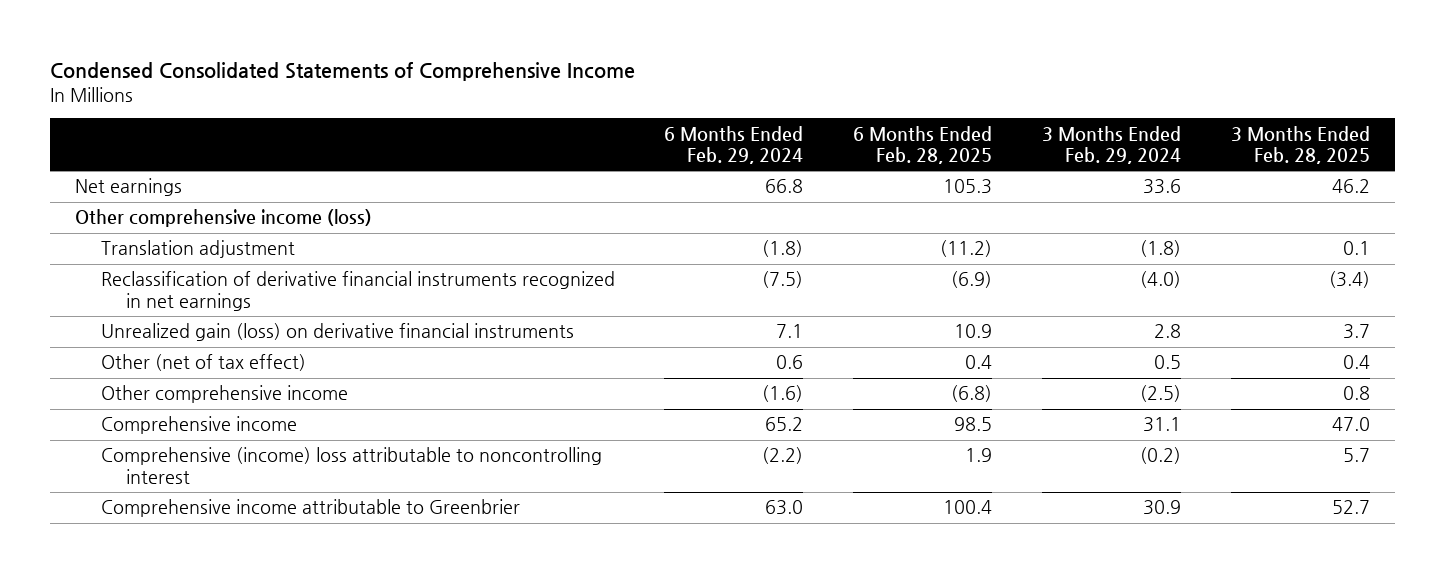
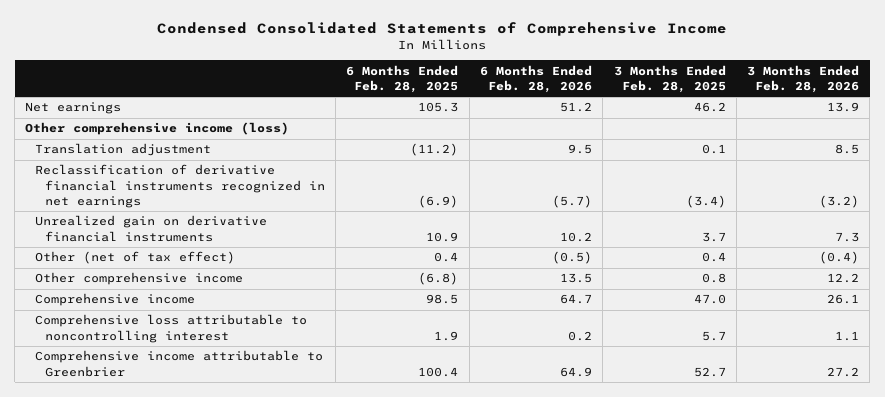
- | 6 Months Ended Feb. 29, 2024 | 6 Months Ended Feb. 28, 2025 | 3 Months Ended Feb. 29, 2024 | 3 Months Ended Feb. 28, 2025
+ | 6 Months Ended Feb. 28, 2025 | 6 Months Ended Feb. 28, 2026 | 3 Months Ended Feb. 28, 2025 | 3 Months Ended Feb. 28, 2026
- Unrealized gain (loss) on derivative financial instruments | 7.1 | 10.9 | 2.8 | 3.7
+ Unrealized gain on derivative financial instruments | 10.9 | 10.2 | 3.7 | 7.3
- Comprehensive (income) loss attributable to noncontrolling interest | (2.2) | 1.9 | (0.2) | 5.7
+ Comprehensive loss attributable to noncontrolling interest | 1.9 | 0.2 | 5.7 | 1.1

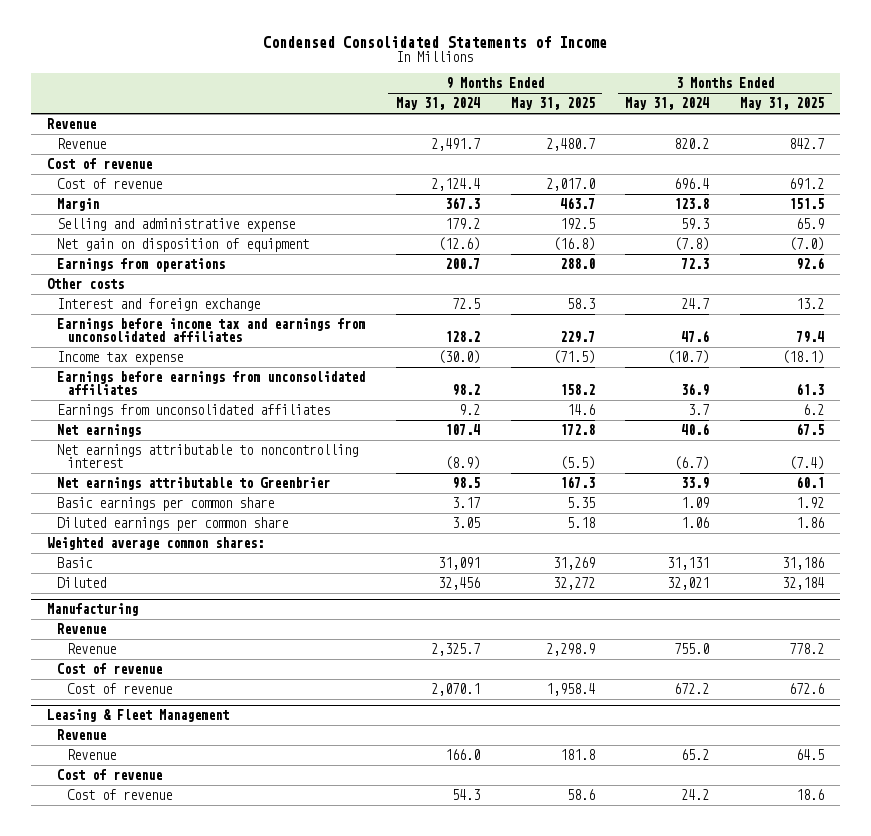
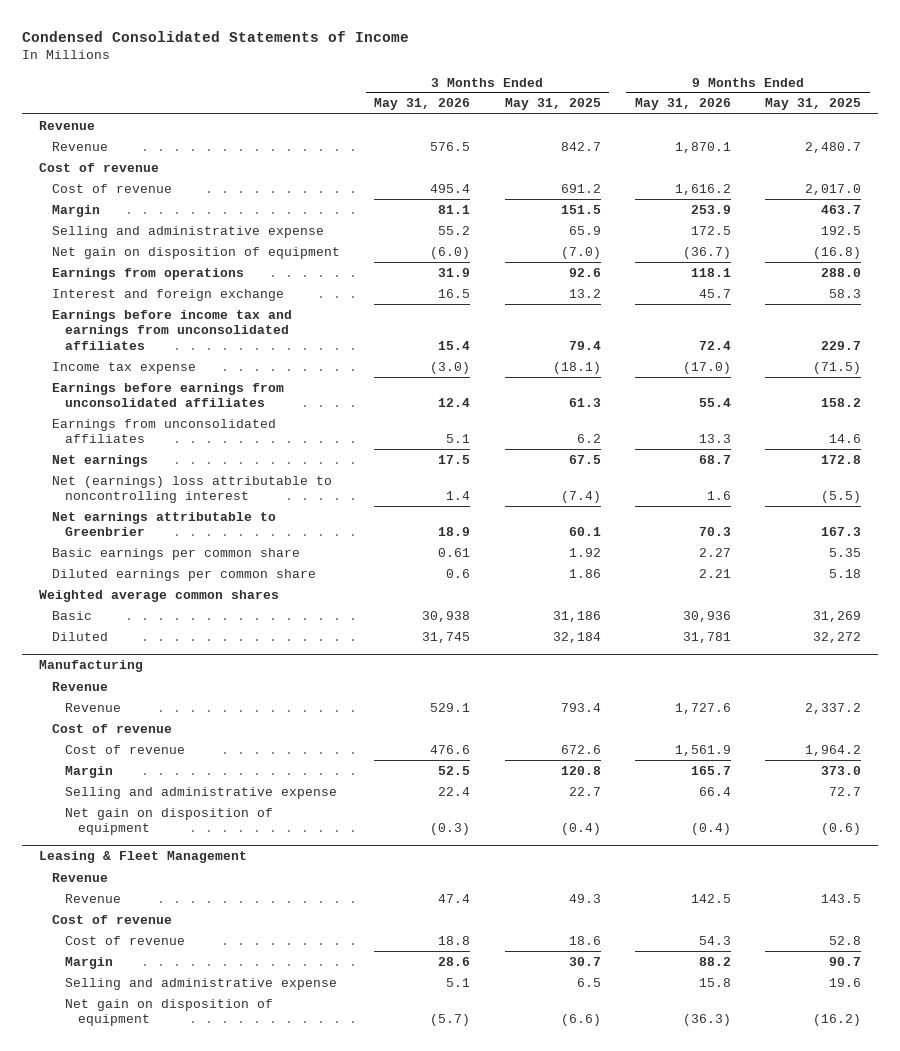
- | 9 Months Ended May 31, 2024 | 9 Months Ended May 31, 2025 | 3 Months Ended May 31, 2024 | 3 Months Ended May 31, 2025
+ | 3 Months Ended May 31, 2026 | 3 Months Ended May 31, 2025 | 9 Months Ended May 31, 2026 | 9 Months Ended May 31, 2025
- Other costs
- Net earnings attributable to noncontrolling interest | (8.9) | (5.5) | (6.7) | (7.4)
+ Net (earnings) loss attributable to noncontrolling interest | 1.4 | (7.4) | 1.6 | (5.5)
- Weighted average common shares:
+ Weighted average common shares
@ Manufacturing
- Revenue | 2,325.7 | 2,298.9 | 755.0 | 778.2
+ Revenue | 529.1 | 793.4 | 1,727.6 | 2,337.2
- Cost of revenue | 2,070.1 | 1,958.4 | 672.2 | 672.6
+ Cost of revenue | 476.6 | 672.6 | 1,561.9 | 1,964.2
+ Margin | 52.5 | 120.8 | 165.7 | 373.0
+ Selling and administrative expense | 22.4 | 22.7 | 66.4 | 72.7
+ Net gain on disposition of equipment | (0.3) | (0.4) | (0.4) | (0.6)
@ Leasing & Fleet Management
- Revenue | 166.0 | 181.8 | 65.2 | 64.5
+ Revenue | 47.4 | 49.3 | 142.5 | 143.5
- Cost of revenue | 54.3 | 58.6 | 24.2 | 18.6
+ Cost of revenue | 18.8 | 18.6 | 54.3 | 52.8
+ Margin | 28.6 | 30.7 | 88.2 | 90.7
+ Selling and administrative expense | 5.1 | 6.5 | 15.8 | 19.6
+ Net gain on disposition of equipment | (5.7) | (6.6) | (36.3) | (16.2)

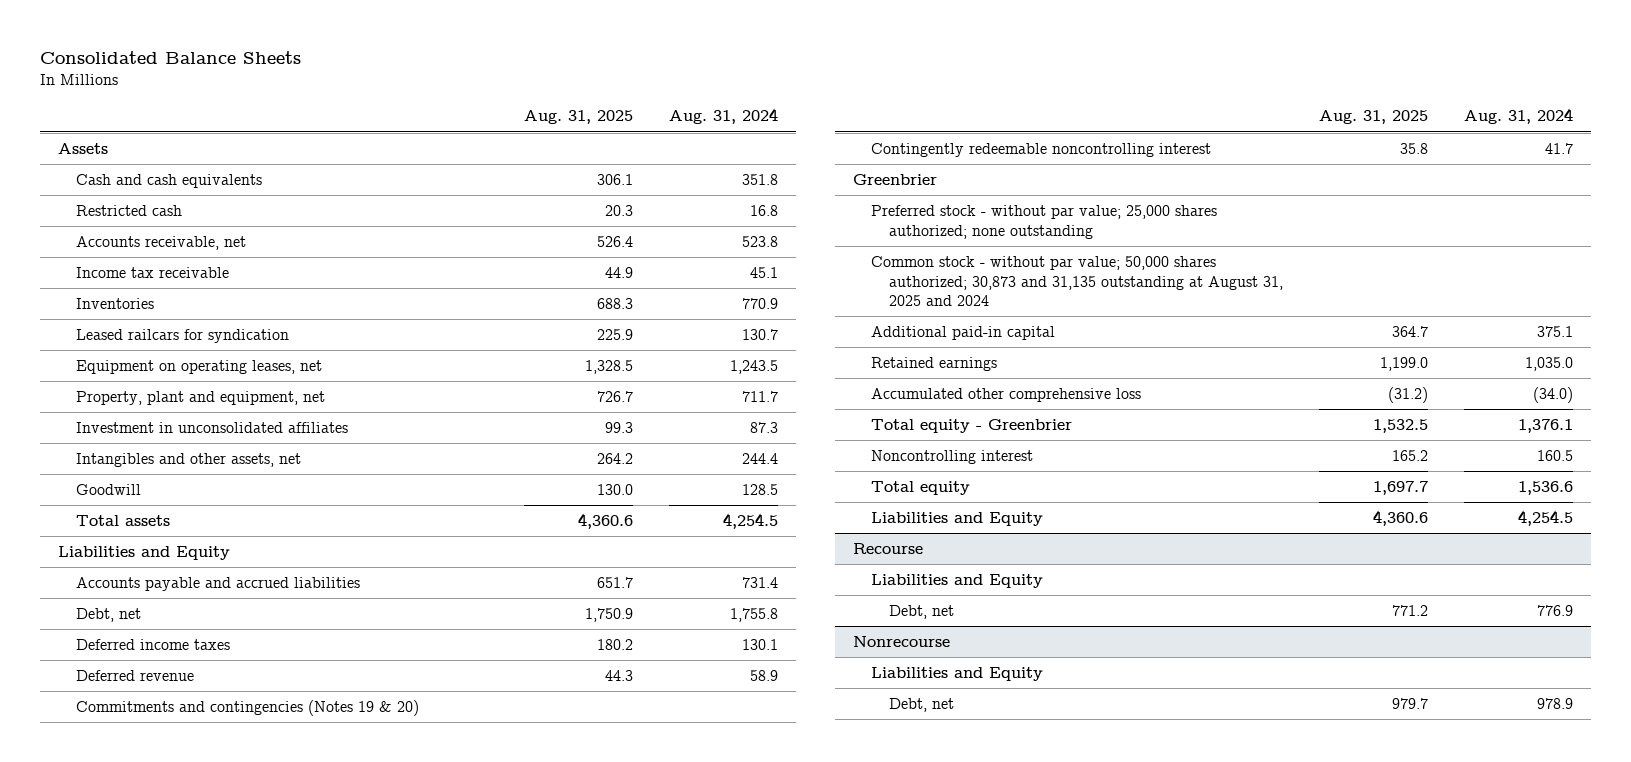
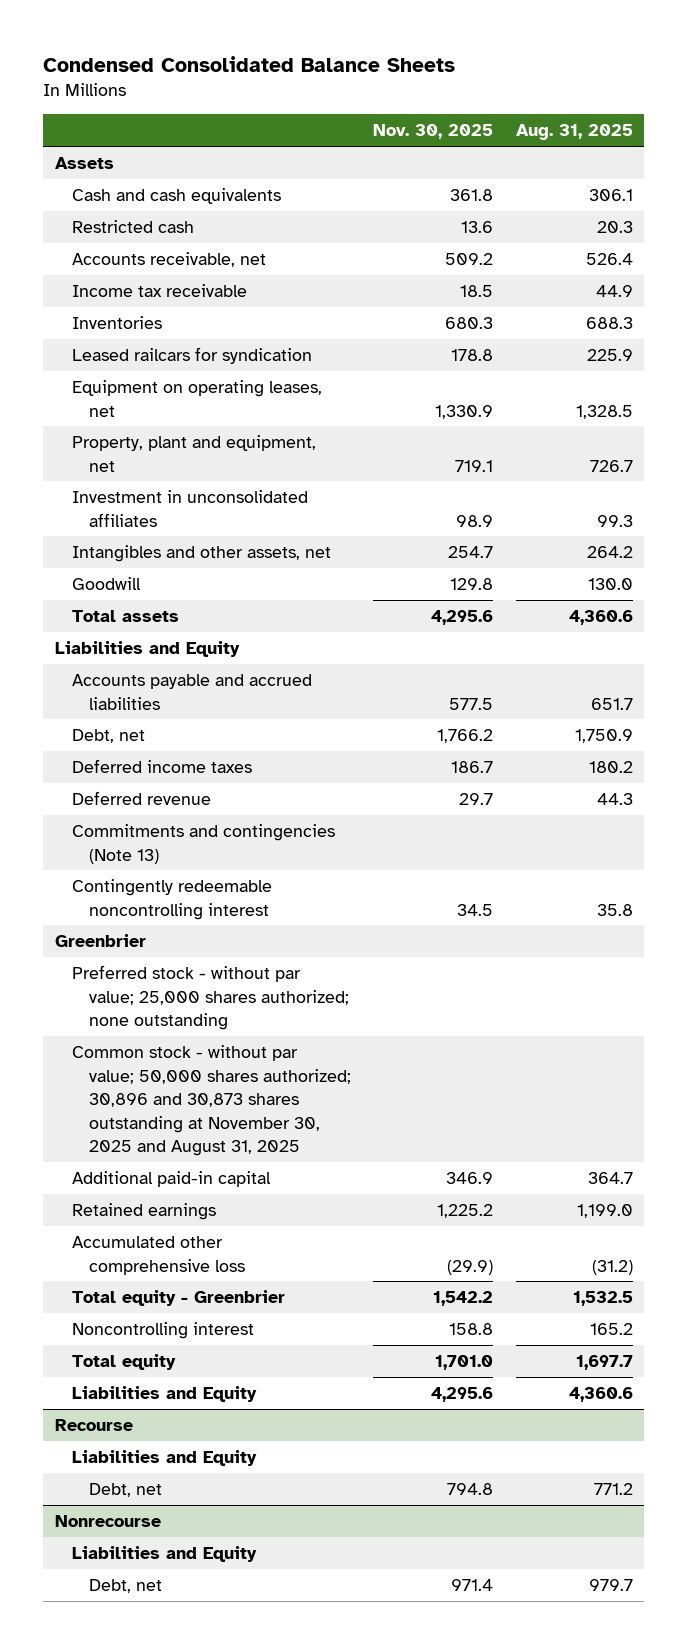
- Consolidated Balance Sheets
+ Condensed Consolidated Balance Sheets
- | Aug. 31, 2025 | Aug. 31, 2024
+ | Nov. 30, 2025 | Aug. 31, 2025
- Commitments and contingencies (Notes 19 & 20)
+ Commitments and contingencies (Note 13)
- Common stock - without par value; 50,000 shares authorized; 30,873 and 31,135 outstanding at August 31, 2025 and 2024
+ Common stock - without par value; 50,000 shares authorized; 30,896 and 30,873 shares outstanding at November 30, 2025 and August 31, 2025

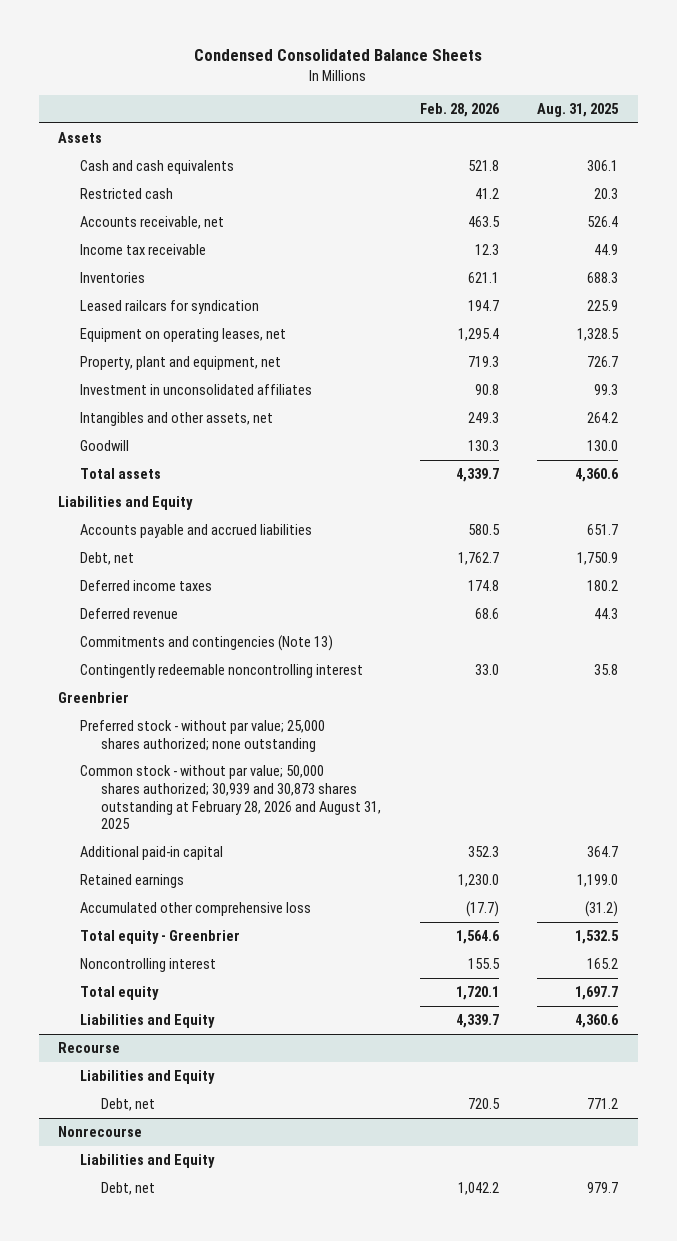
- | Nov. 30, 2025 | Aug. 31, 2025
+ | Feb. 28, 2026 | Aug. 31, 2025
- Common stock - without par value; 50,000 shares authorized; 30,896 and 30,873 shares outstanding at November 30, 2025 and August 31, 2025
+ Common stock - without par value; 50,000 shares authorized; 30,939 and 30,873 shares outstanding at February 28, 2026 and August 31, 2025

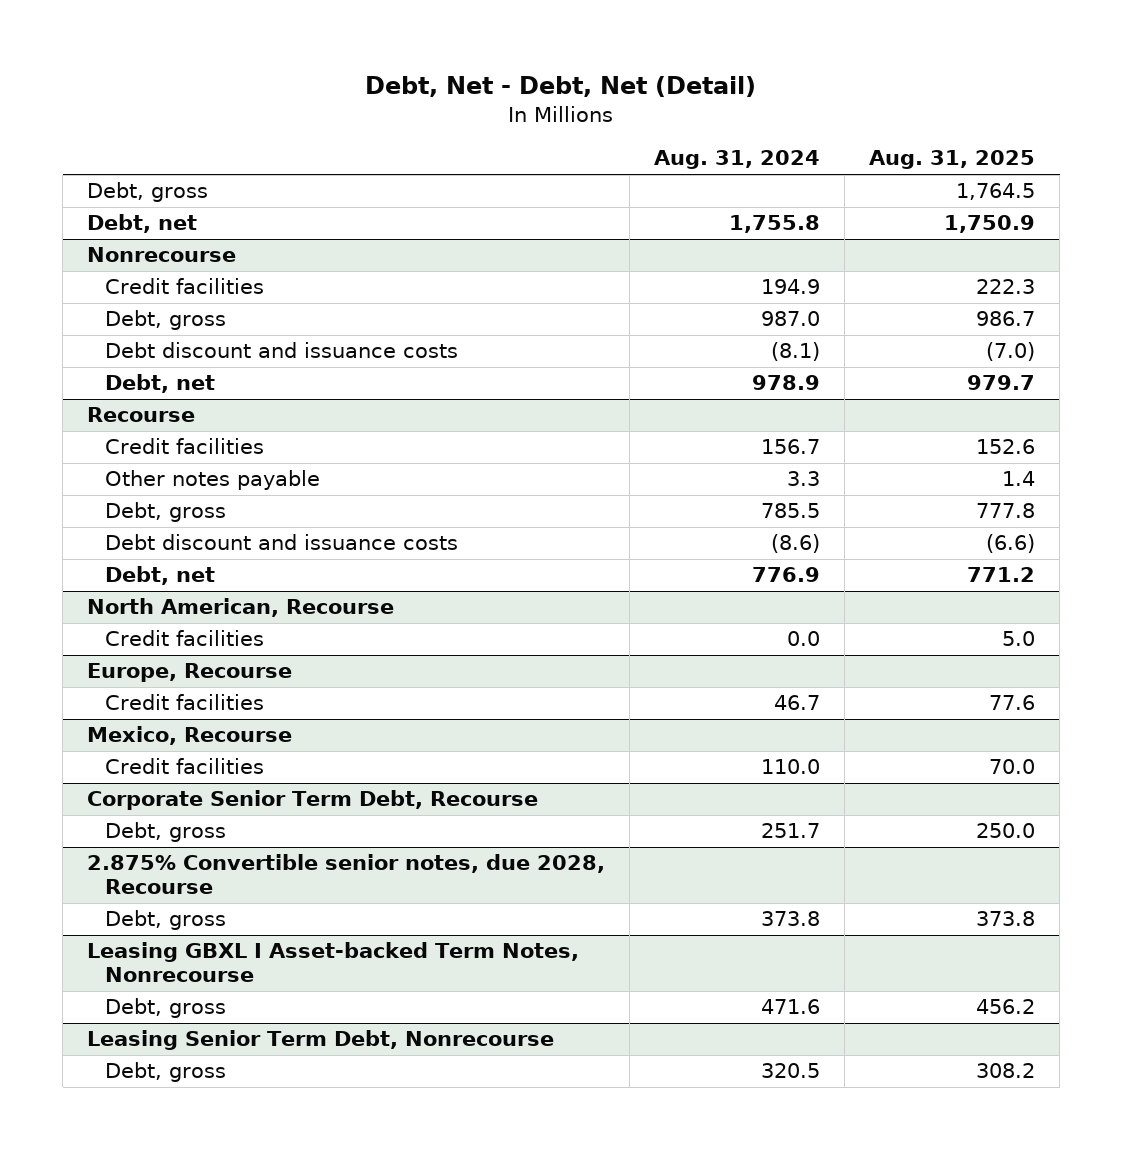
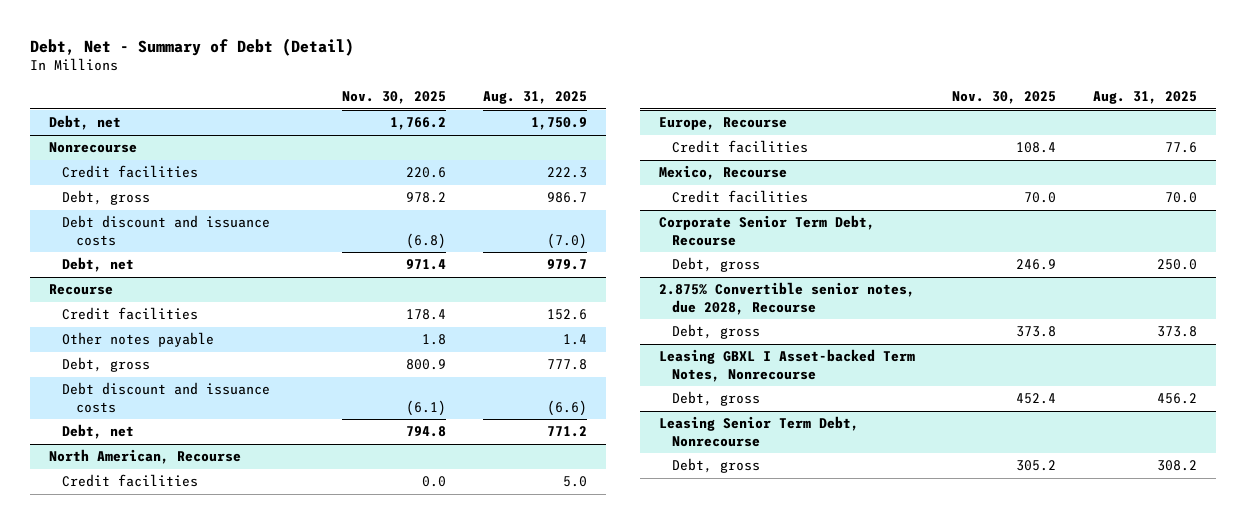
- Debt, Net - Debt, Net (Detail)
+ Debt, Net - Summary of Debt (Detail)
- | Aug. 31, 2024 | Aug. 31, 2025
+ | Nov. 30, 2025 | Aug. 31, 2025
- Debt, gross | | 1,764.5

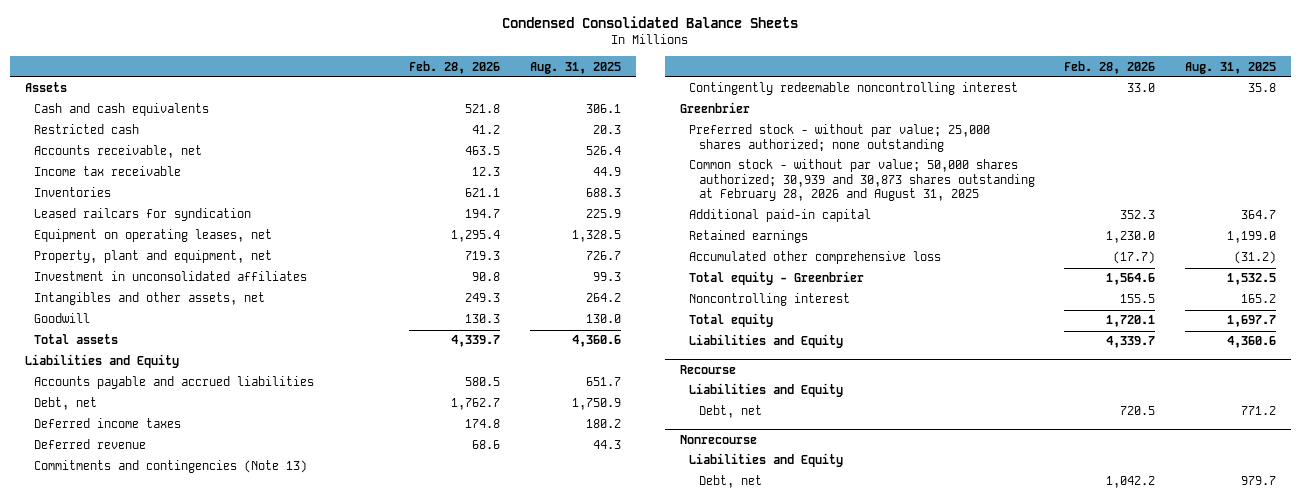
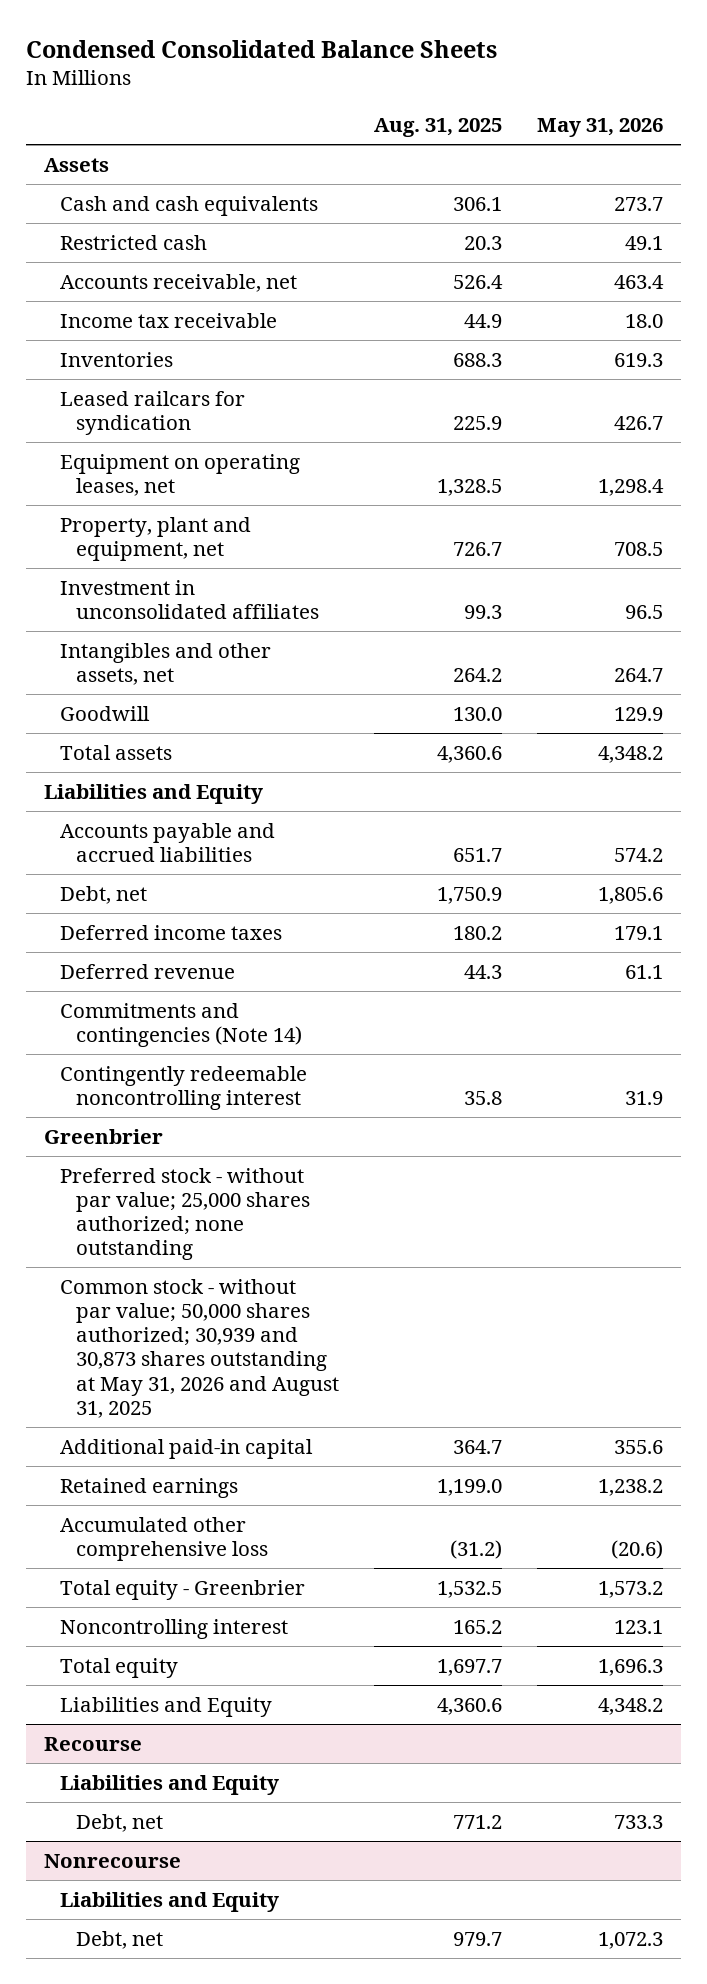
- | Feb. 28, 2026 | Aug. 31, 2025
+ | Aug. 31, 2025 | May 31, 2026
- Commitments and contingencies (Note 13)
+ Commitments and contingencies (Note 14)
- Common stock - without par value; 50,000 shares authorized; 30,939 and 30,873 shares outstanding at February 28, 2026 and August 31, 2025
+ Common stock - without par value; 50,000 shares authorized; 30,939 and 30,873 shares outstanding at May 31, 2026 and August 31, 2025

